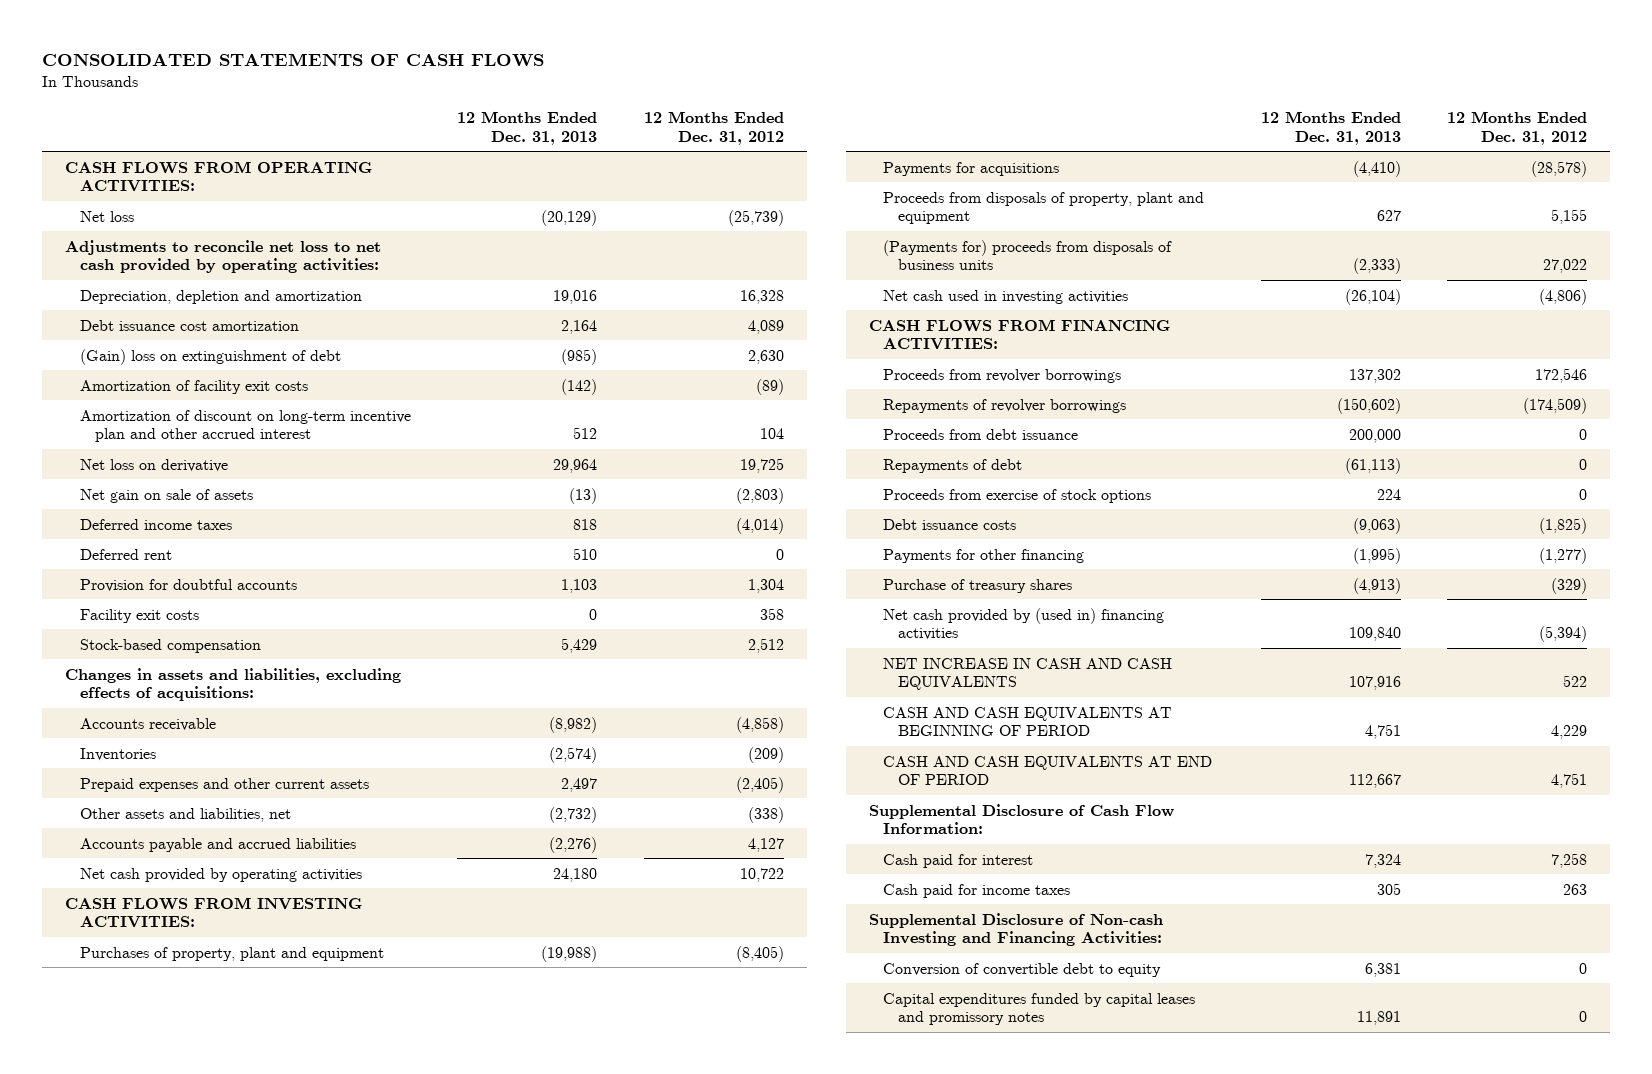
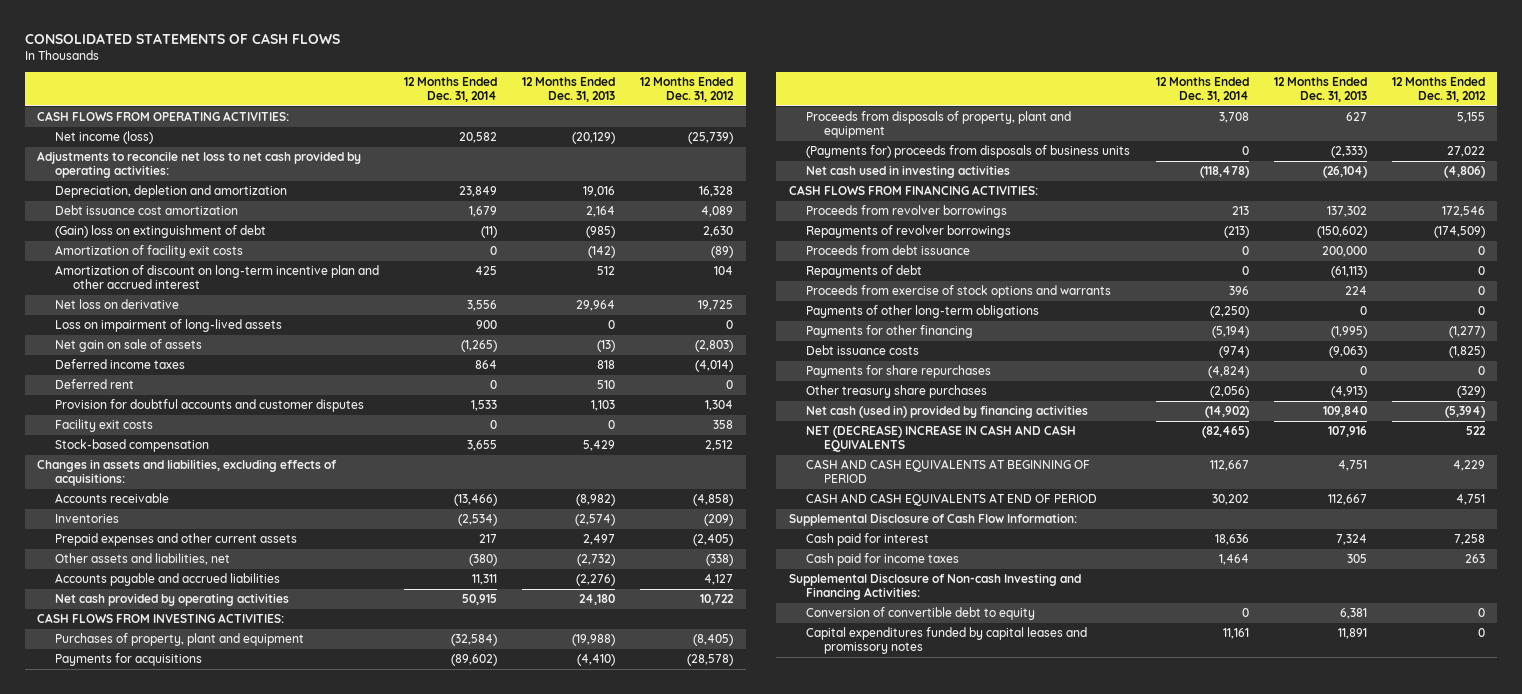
- | 12 Months Ended Dec. 31, 2013 | 12 Months Ended Dec. 31, 2012
+ | 12 Months Ended Dec. 31, 2014 | 12 Months Ended Dec. 31, 2013 | 12 Months Ended Dec. 31, 2012
- Net loss | (20,129) | (25,739)
+ Net income (loss) | 20,582 | (20,129) | (25,739)
+ Loss on impairment of long-lived assets | 900 | 0 | 0
- Provision for doubtful accounts | 1,103 | 1,304
+ Provision for doubtful accounts and customer disputes | 1,533 | 1,103 | 1,304
- Proceeds from exercise of stock options | 224 | 0
+ Proceeds from exercise of stock options and warrants | 396 | 224 | 0
+ Payments of other long-term obligations | (2,250) | 0 | 0
- Purchase of treasury shares | (4,913) | (329)
- Net cash provided by (used in) financing activities | 109,840 | (5,394)
- NET INCREASE IN CASH AND CASH EQUIVALENTS | 107,916 | 522
moved down: Debt issuance costs | (974) | (9,063) | (1,825)
+ Payments for share repurchases | (4,824) | 0 | 0
+ Other treasury share purchases | (2,056) | (4,913) | (329)
+ Net cash (used in) provided by financing activities | (14,902) | 109,840 | (5,394)
+ NET (DECREASE) INCREASE IN CASH AND CASH EQUIVALENTS | (82,465) | 107,916 | 522

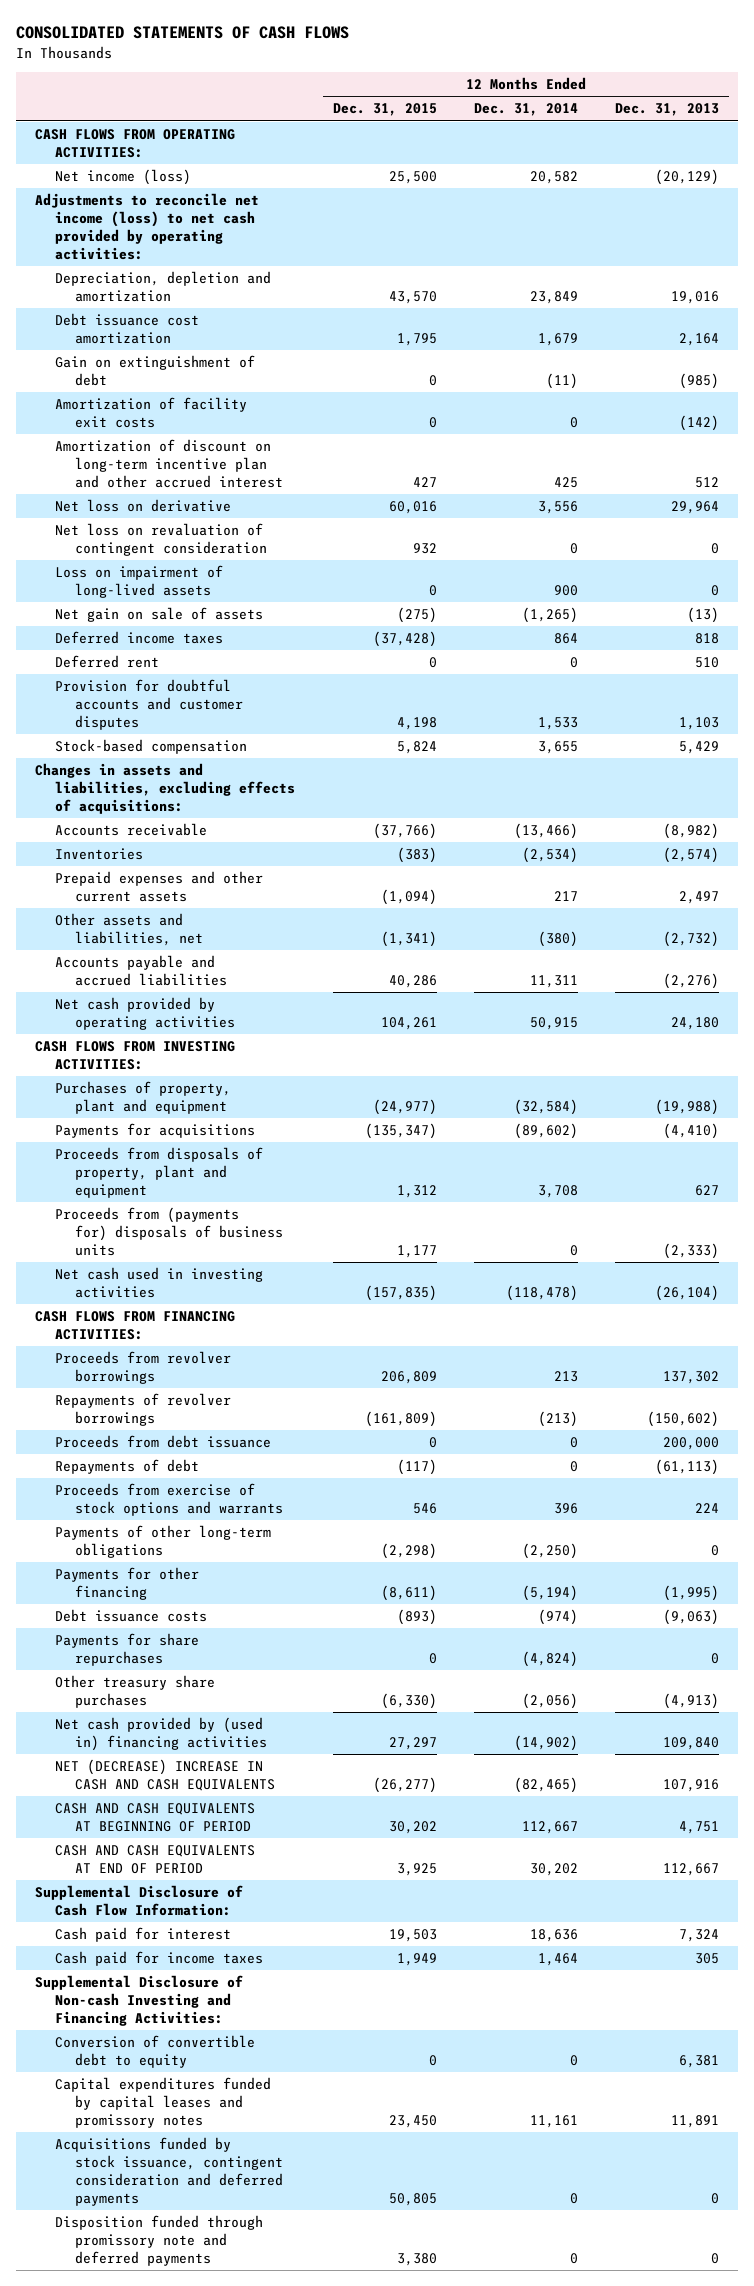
- | 12 Months Ended Dec. 31, 2014 | 12 Months Ended Dec. 31, 2013 | 12 Months Ended Dec. 31, 2012
+ | 12 Months Ended Dec. 31, 2015 | 12 Months Ended Dec. 31, 2014 | 12 Months Ended Dec. 31, 2013
- Adjustments to reconcile net loss to net cash provided by operating activities:
+ Adjustments to reconcile net income (loss) to net cash provided by operating activities:
- (Gain) loss on extinguishment of debt | (11) | (985) | 2,630
+ Gain on extinguishment of debt | 0 | (11) | (985)
+ Net loss on revaluation of contingent consideration | 932 | 0 | 0
- Facility exit costs | 0 | 0 | 358
- (Payments for) proceeds from disposals of business units | 0 | (2,333) | 27,022
+ Proceeds from (payments for) disposals of business units | 1,177 | 0 | (2,333)
- Net cash (used in) provided by financing activities | (14,902) | 109,840 | (5,394)
+ Net cash provided by (used in) financing activities | 27,297 | (14,902) | 109,840
+ Acquisitions funded by stock issuance, contingent consideration and deferred payments | 50,805 | 0 | 0
+ Disposition funded through promissory note and deferred payments | 3,380 | 0 | 0

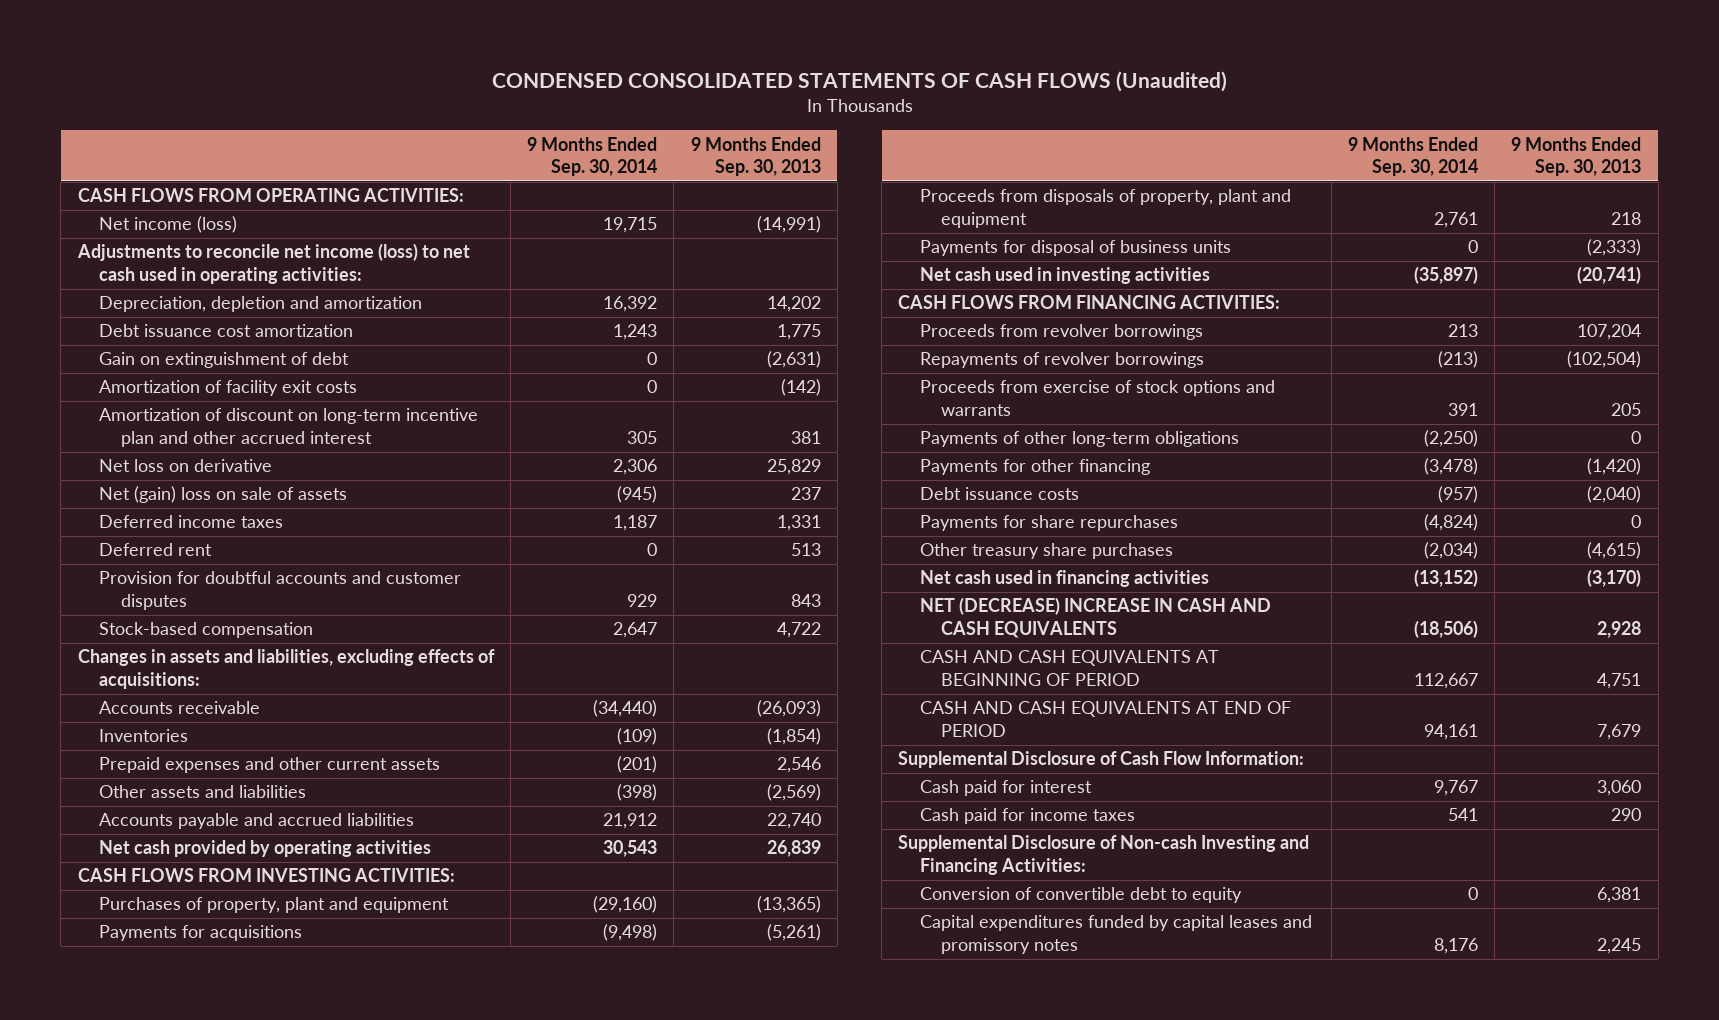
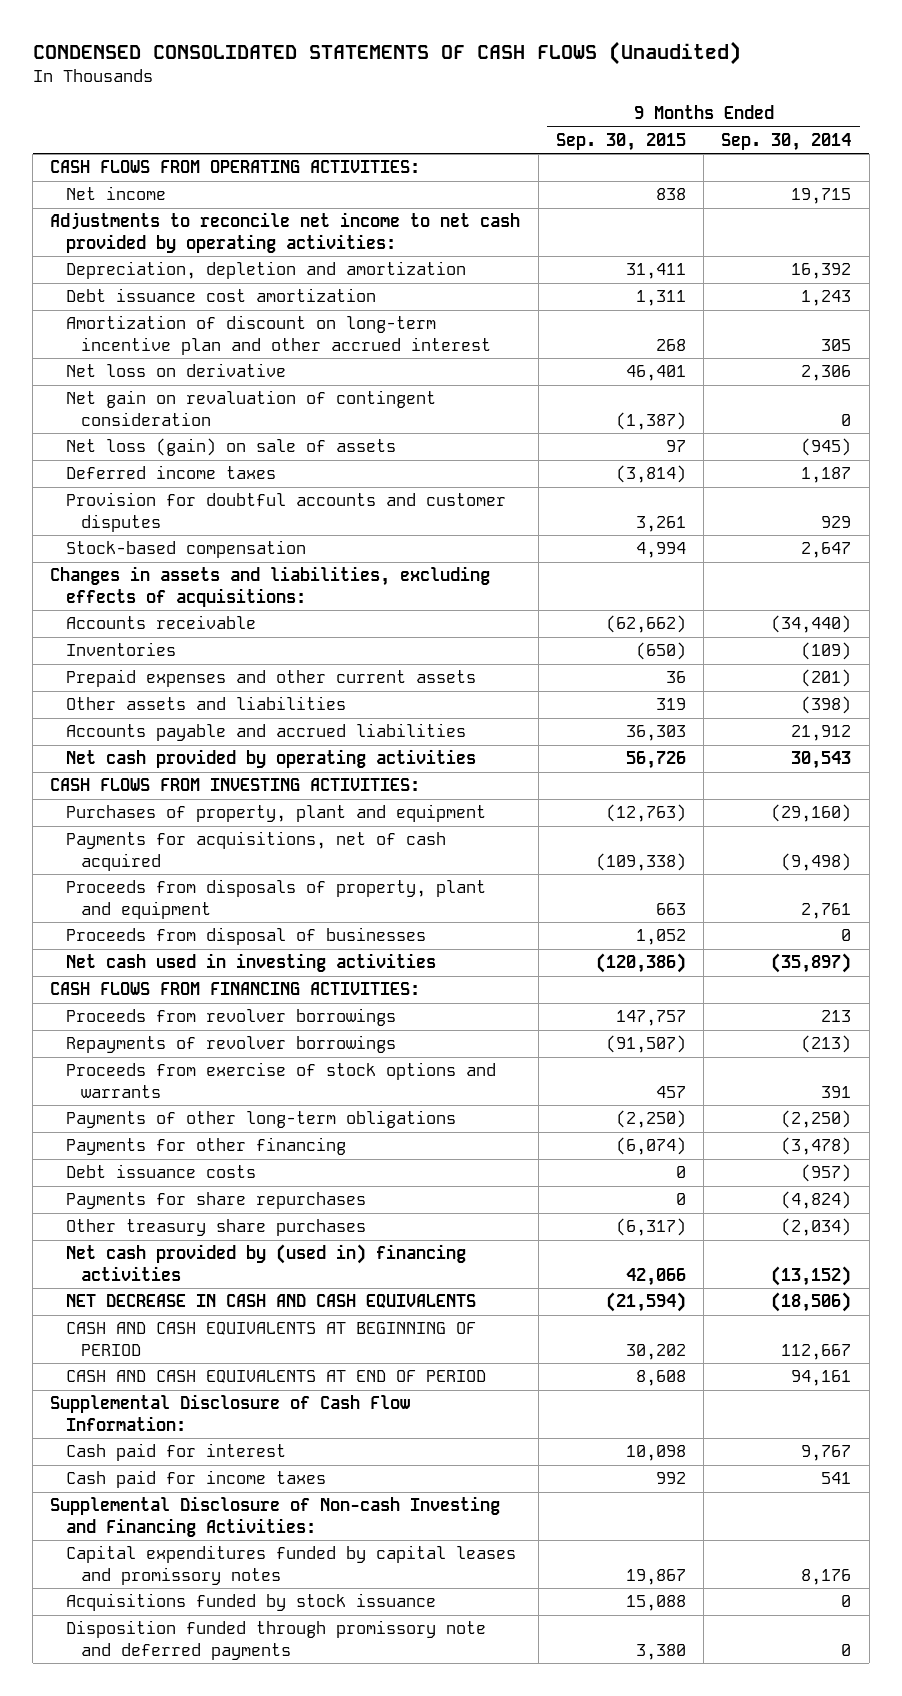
- | 9 Months Ended Sep. 30, 2014 | 9 Months Ended Sep. 30, 2013
+ | 9 Months Ended Sep. 30, 2015 | 9 Months Ended Sep. 30, 2014
- Net income (loss) | 19,715 | (14,991)
- Adjustments to reconcile net income (loss) to net cash used in operating activities:
+ Net income | 838 | 19,715
+ Adjustments to reconcile net income to net cash provided by operating activities:
- Gain on extinguishment of debt | 0 | (2,631)
- Amortization of facility exit costs | 0 | (142)
- Net (gain) loss on sale of assets | (945) | 237
+ Net gain on revaluation of contingent consideration | (1,387) | 0
+ Net loss (gain) on sale of assets | 97 | (945)
- Deferred rent | 0 | 513
- Payments for acquisitions | (9,498) | (5,261)
+ Payments for acquisitions, net of cash acquired | (109,338) | (9,498)
- Payments for disposal of business units | 0 | (2,333)
+ Proceeds from disposal of businesses | 1,052 | 0
- Net cash used in financing activities | (13,152) | (3,170)
- NET (DECREASE) INCREASE IN CASH AND CASH EQUIVALENTS | (18,506) | 2,928
+ Net cash provided by (used in) financing activities | 42,066 | (13,152)
+ NET DECREASE IN CASH AND CASH EQUIVALENTS | (21,594) | (18,506)
- Conversion of convertible debt to equity | 0 | 6,381
+ Acquisitions funded by stock issuance | 15,088 | 0
+ Disposition funded through promissory note and deferred payments | 3,380 | 0

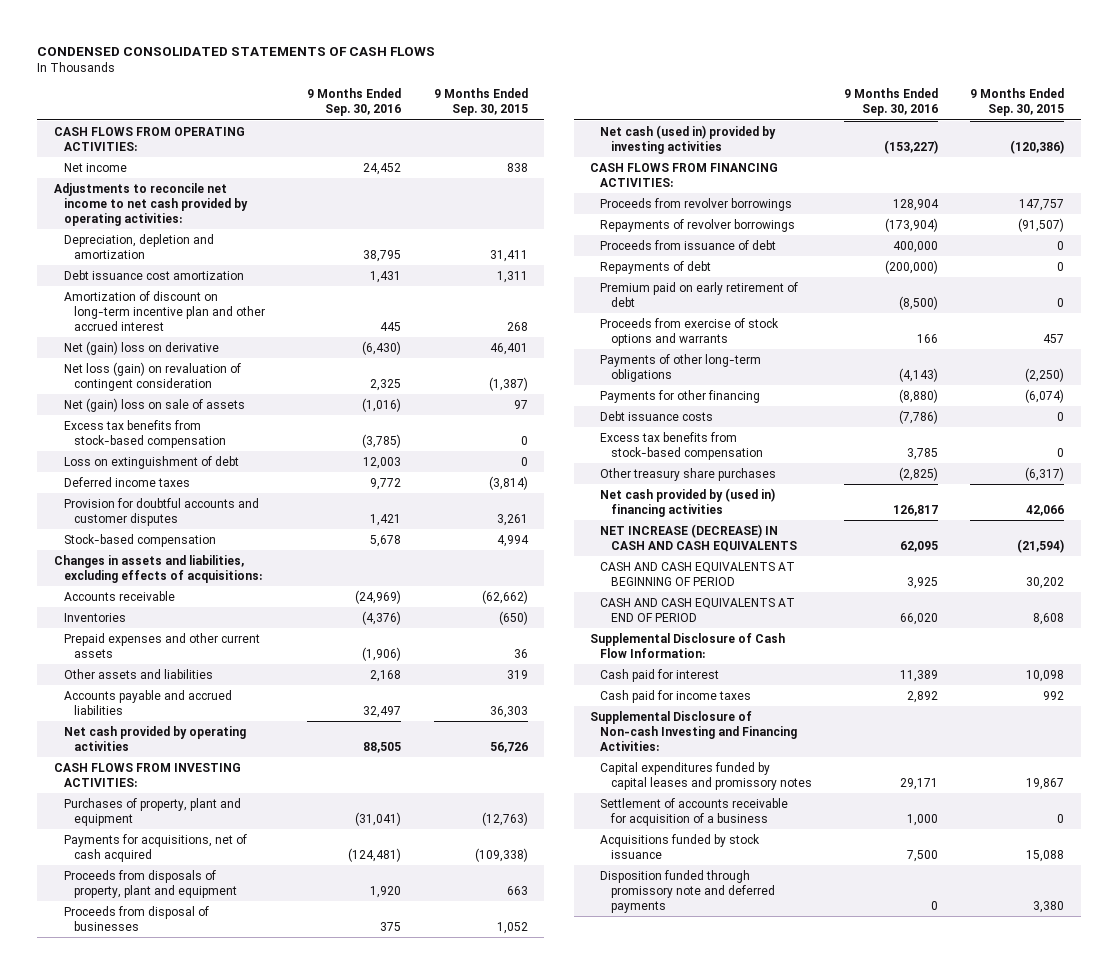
- CONDENSED CONSOLIDATED STATEMENTS OF CASH FLOWS (Unaudited)
+ CONDENSED CONSOLIDATED STATEMENTS OF CASH FLOWS
- | 9 Months Ended Sep. 30, 2015 | 9 Months Ended Sep. 30, 2014
+ | 9 Months Ended Sep. 30, 2016 | 9 Months Ended Sep. 30, 2015
- Net loss on derivative | 46,401 | 2,306
- Net gain on revaluation of contingent consideration | (1,387) | 0
- Net loss (gain) on sale of assets | 97 | (945)
+ Net (gain) loss on derivative | (6,430) | 46,401
+ Net loss (gain) on revaluation of contingent consideration | 2,325 | (1,387)
+ Net (gain) loss on sale of assets | (1,016) | 97
+ Excess tax benefits from stock-based compensation | (3,785) | 0
+ Loss on extinguishment of debt | 12,003 | 0
- Net cash used in investing activities | (120,386) | (35,897)
+ Net cash (used in) provided by investing activities | (153,227) | (120,386)
+ Proceeds from issuance of debt | 400,000 | 0
+ Repayments of debt | (200,000) | 0
+ Premium paid on early retirement of debt | (8,500) | 0
- Payments for share repurchases | 0 | (4,824)
+ Excess tax benefits from stock-based compensation | 3,785 | 0
- NET DECREASE IN CASH AND CASH EQUIVALENTS | (21,594) | (18,506)
+ NET INCREASE (DECREASE) IN CASH AND CASH EQUIVALENTS | 62,095 | (21,594)
+ Settlement of accounts receivable for acquisition of a business | 1,000 | 0

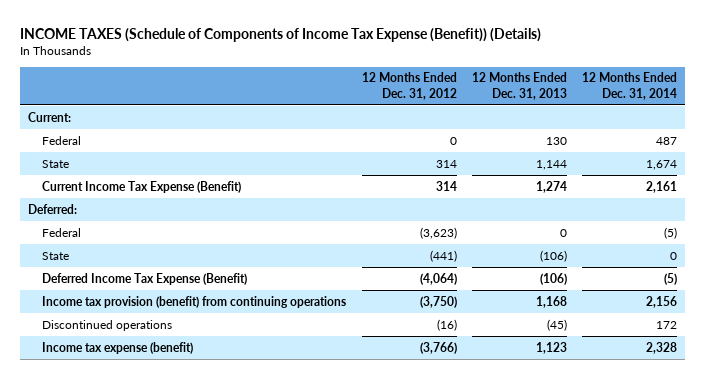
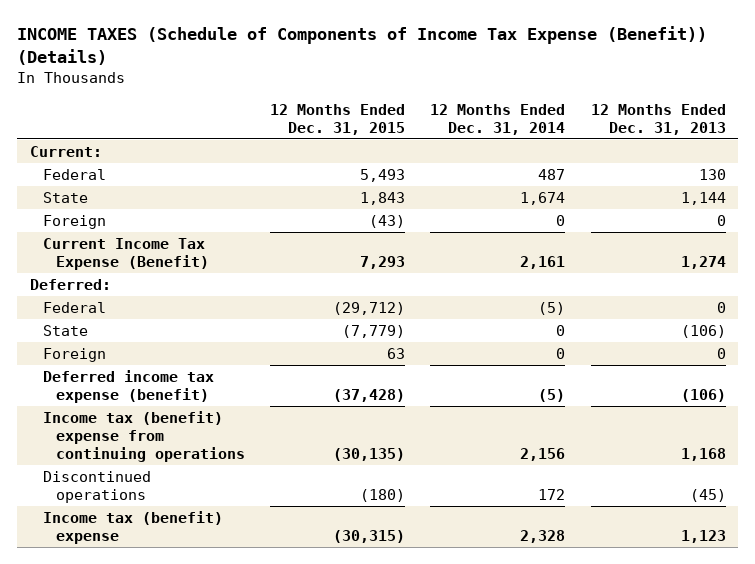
- | 12 Months Ended Dec. 31, 2012 | 12 Months Ended Dec. 31, 2013 | 12 Months Ended Dec. 31, 2014
+ | 12 Months Ended Dec. 31, 2015 | 12 Months Ended Dec. 31, 2014 | 12 Months Ended Dec. 31, 2013
+ Foreign | (43) | 0 | 0
- Deferred Income Tax Expense (Benefit) | (4,064) | (106) | (5)
- Income tax provision (benefit) from continuing operations | (3,750) | 1,168 | 2,156
+ Foreign | 63 | 0 | 0
+ Deferred income tax expense (benefit) | (37,428) | (5) | (106)
+ Income tax (benefit) expense from continuing operations | (30,135) | 2,156 | 1,168
- Income tax expense (benefit) | (3,766) | 1,123 | 2,328
+ Income tax (benefit) expense | (30,315) | 2,328 | 1,123

